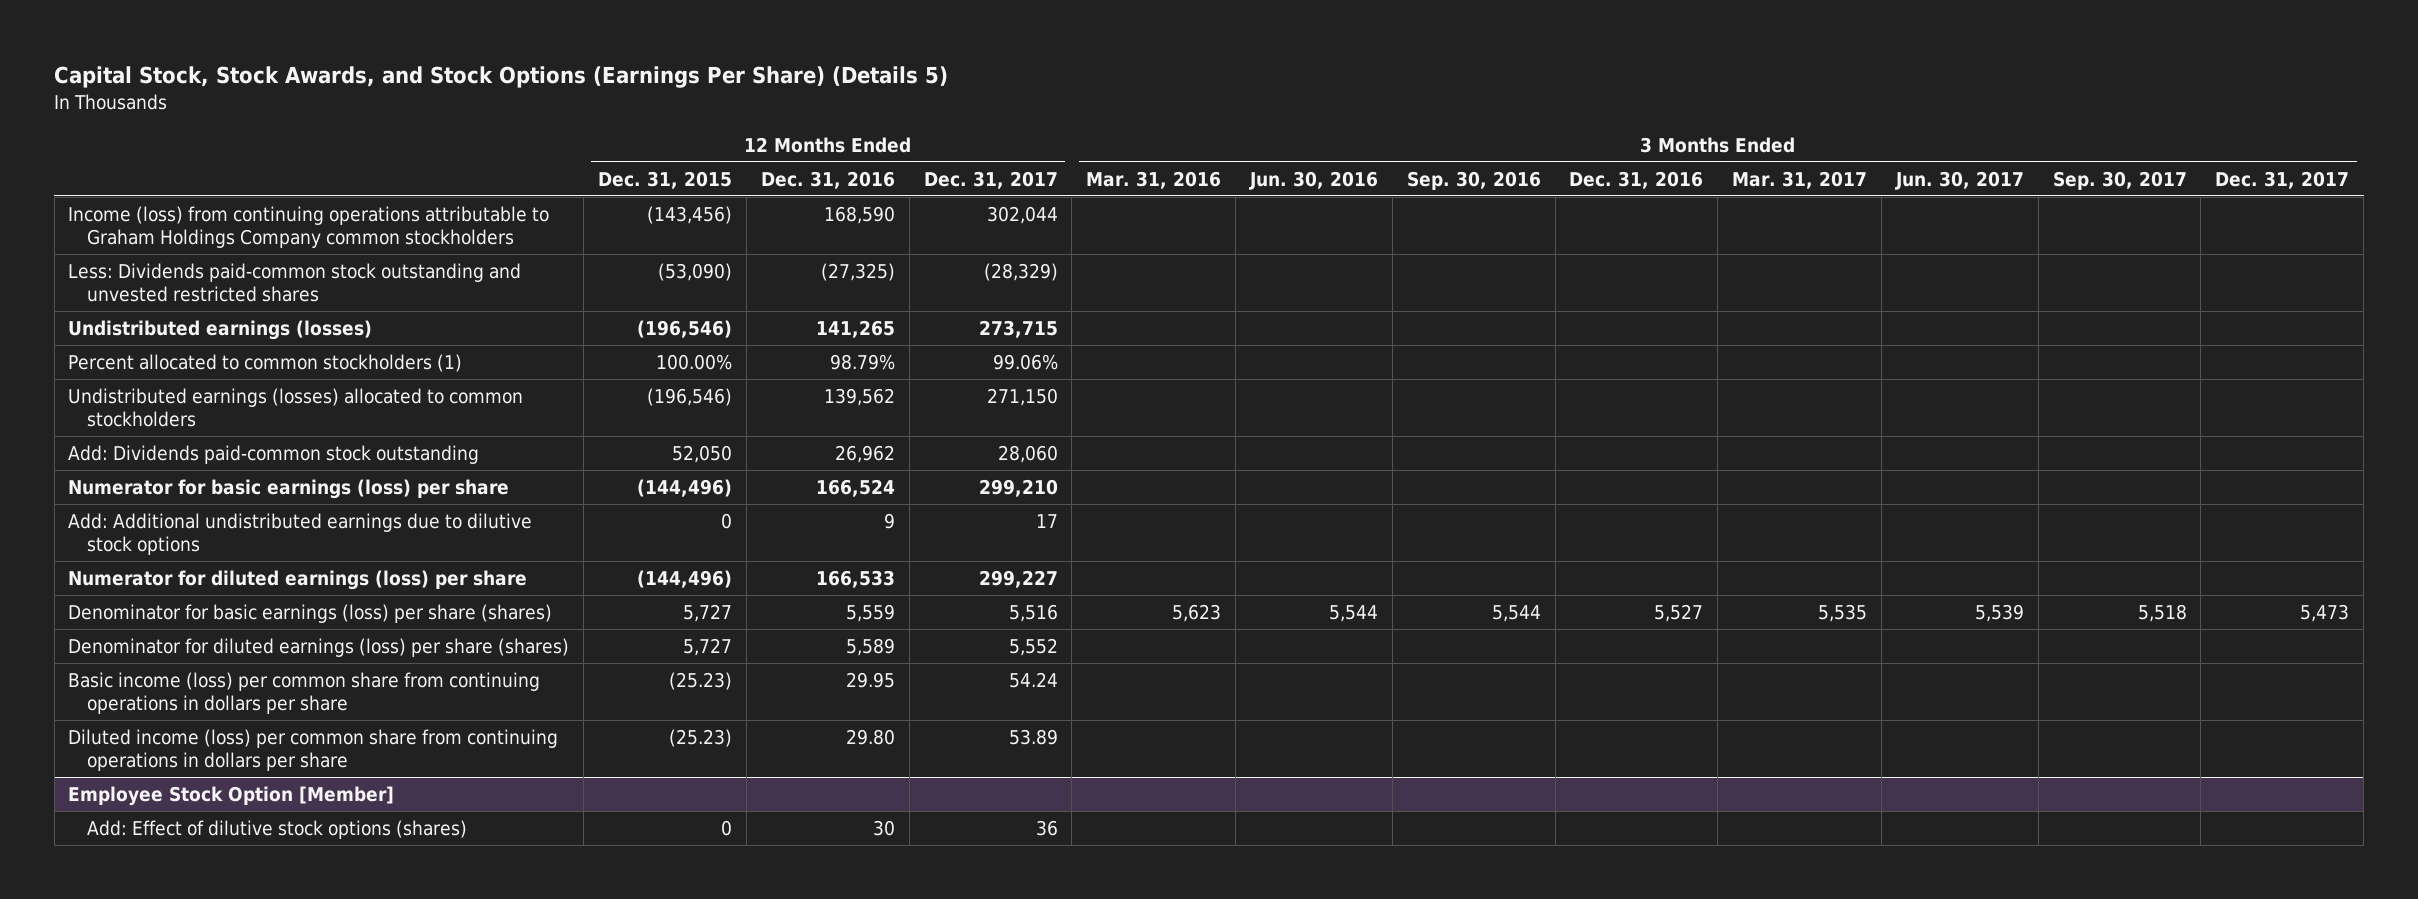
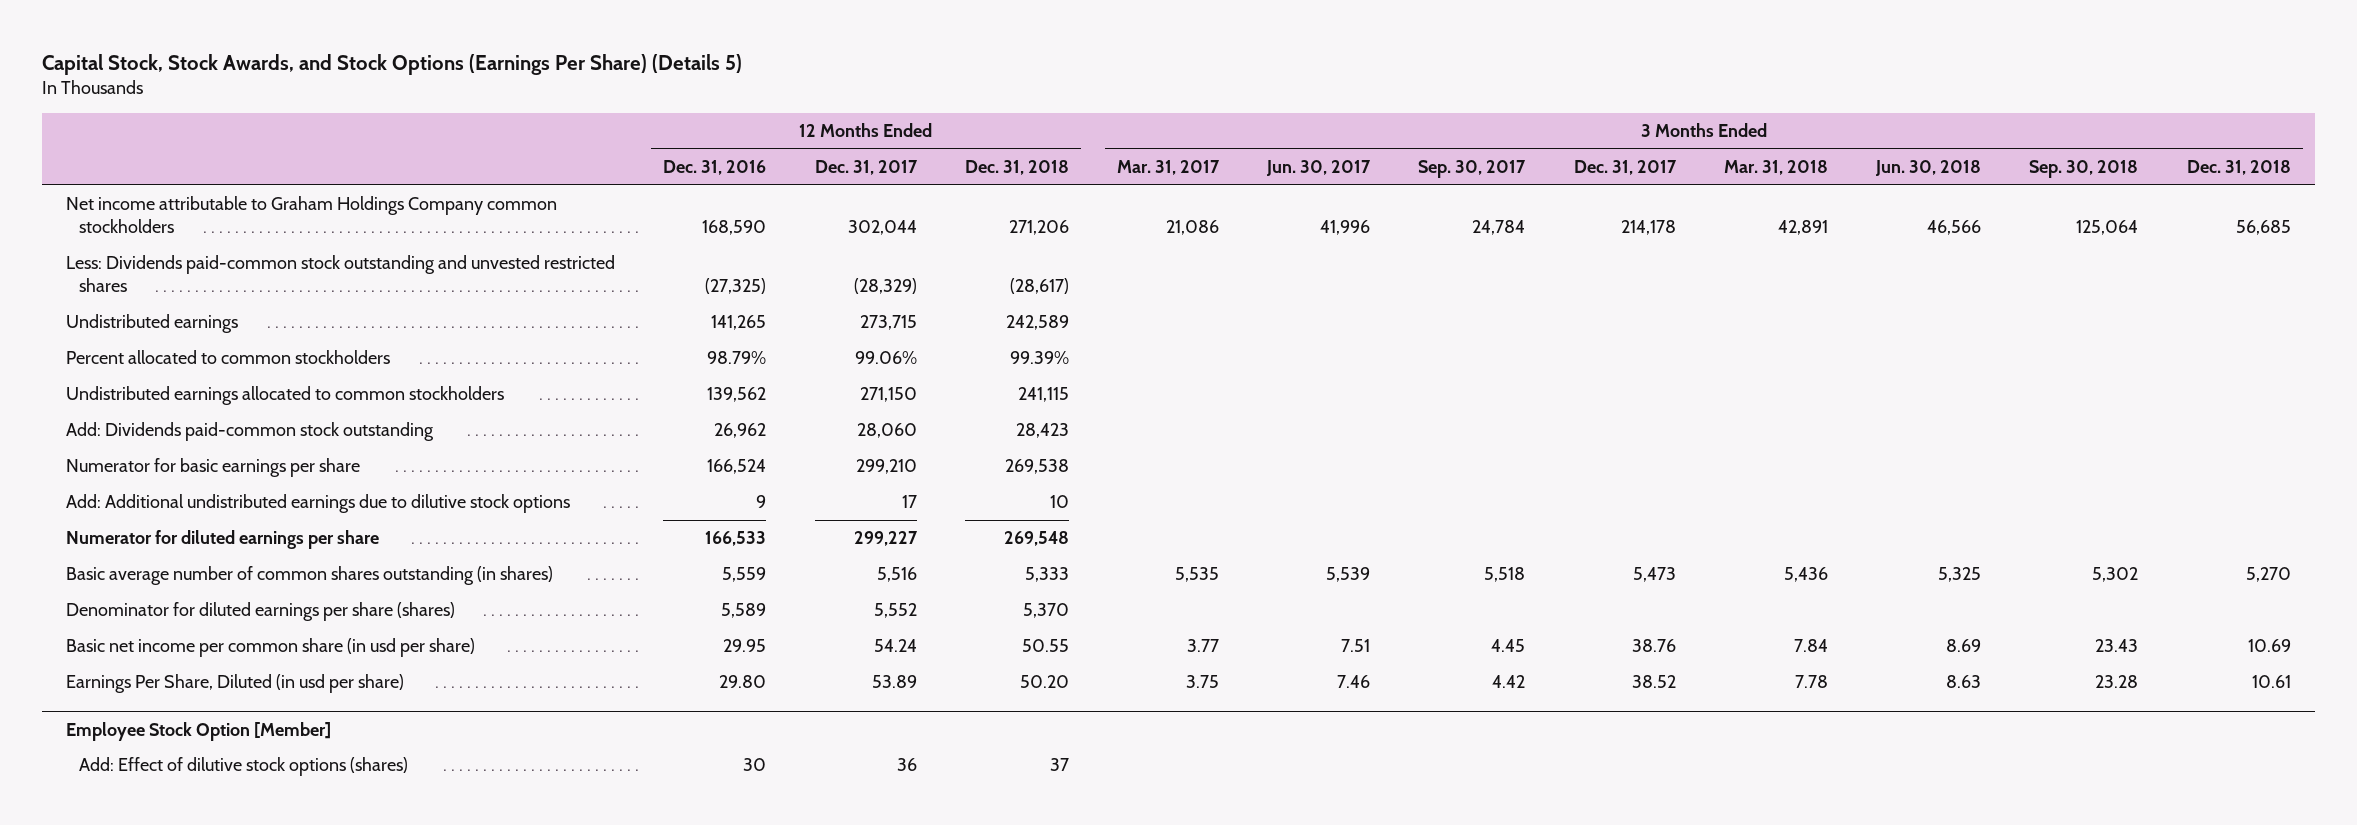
- | 12 Months Ended Dec. 31, 2015 | 12 Months Ended Dec. 31, 2016 | 12 Months Ended Dec. 31, 2017 | 3 Months Ended Mar. 31, 2016 | 3 Months Ended Jun. 30, 2016 | 3 Months Ended Sep. 30, 2016 | 3 Months Ended Dec. 31, 2016 | 3 Months Ended Mar. 31, 2017 | 3 Months Ended Jun. 30, 2017 | 3 Months Ended Sep. 30, 2017 | 3 Months Ended Dec. 31, 2017
+ | 12 Months Ended Dec. 31, 2016 | 12 Months Ended Dec. 31, 2017 | 12 Months Ended Dec. 31, 2018 | 3 Months Ended Mar. 31, 2017 | 3 Months Ended Jun. 30, 2017 | 3 Months Ended Sep. 30, 2017 | 3 Months Ended Dec. 31, 2017 | 3 Months Ended Mar. 31, 2018 | 3 Months Ended Jun. 30, 2018 | 3 Months Ended Sep. 30, 2018 | 3 Months Ended Dec. 31, 2018
- Income (loss) from continuing operations attributable to Graham Holdings Company common stockholders | (143,456) | 168,590 | 302,044 | | | | | | | |
+ Net income attributable to Graham Holdings Company common stockholders | 168,590 | 302,044 | 271,206 | 21,086 | 41,996 | 24,784 | 214,178 | 42,891 | 46,566 | 125,064 | 56,685
- Undistributed earnings (losses) | (196,546) | 141,265 | 273,715 | | | | | | | |
- Percent allocated to common stockholders (1) | 100.00% | 98.79% | 99.06% | | | | | | | |
- Undistributed earnings (losses) allocated to common stockholders | (196,546) | 139,562 | 271,150 | | | | | | | |
+ Undistributed earnings | 141,265 | 273,715 | 242,589 | | | | | | | |
+ Percent allocated to common stockholders | 98.79% | 99.06% | 99.39% | | | | | | | |
+ Undistributed earnings allocated to common stockholders | 139,562 | 271,150 | 241,115 | | | | | | | |
- Numerator for basic earnings (loss) per share | (144,496) | 166,524 | 299,210 | | | | | | | |
+ Numerator for basic earnings per share | 166,524 | 299,210 | 269,538 | | | | | | | |
- Numerator for diluted earnings (loss) per share | (144,496) | 166,533 | 299,227 | | | | | | | |
- Denominator for basic earnings (loss) per share (shares) | 5,727 | 5,559 | 5,516 | 5,623 | 5,544 | 5,544 | 5,527 | 5,535 | 5,539 | 5,518 | 5,473
- Denominator for diluted earnings (loss) per share (shares) | 5,727 | 5,589 | 5,552 | | | | | | | |
- Basic income (loss) per common share from continuing operations in dollars per share | (25.23) | 29.95 | 54.24 | | | | | | | |
- Diluted income (loss) per common share from continuing operations in dollars per share | (25.23) | 29.80 | 53.89 | | | | | | | |
+ Numerator for diluted earnings per share | 166,533 | 299,227 | 269,548 | | | | | | | |
+ Basic average number of common shares outstanding (in shares) | 5,559 | 5,516 | 5,333 | 5,535 | 5,539 | 5,518 | 5,473 | 5,436 | 5,325 | 5,302 | 5,270
+ Denominator for diluted earnings per share (shares) | 5,589 | 5,552 | 5,370 | | | | | | | |
+ Basic net income per common share (in usd per share) | 29.95 | 54.24 | 50.55 | 3.77 | 7.51 | 4.45 | 38.76 | 7.84 | 8.69 | 23.43 | 10.69
+ Earnings Per Share, Diluted (in usd per share) | 29.80 | 53.89 | 50.20 | 3.75 | 7.46 | 4.42 | 38.52 | 7.78 | 8.63 | 23.28 | 10.61

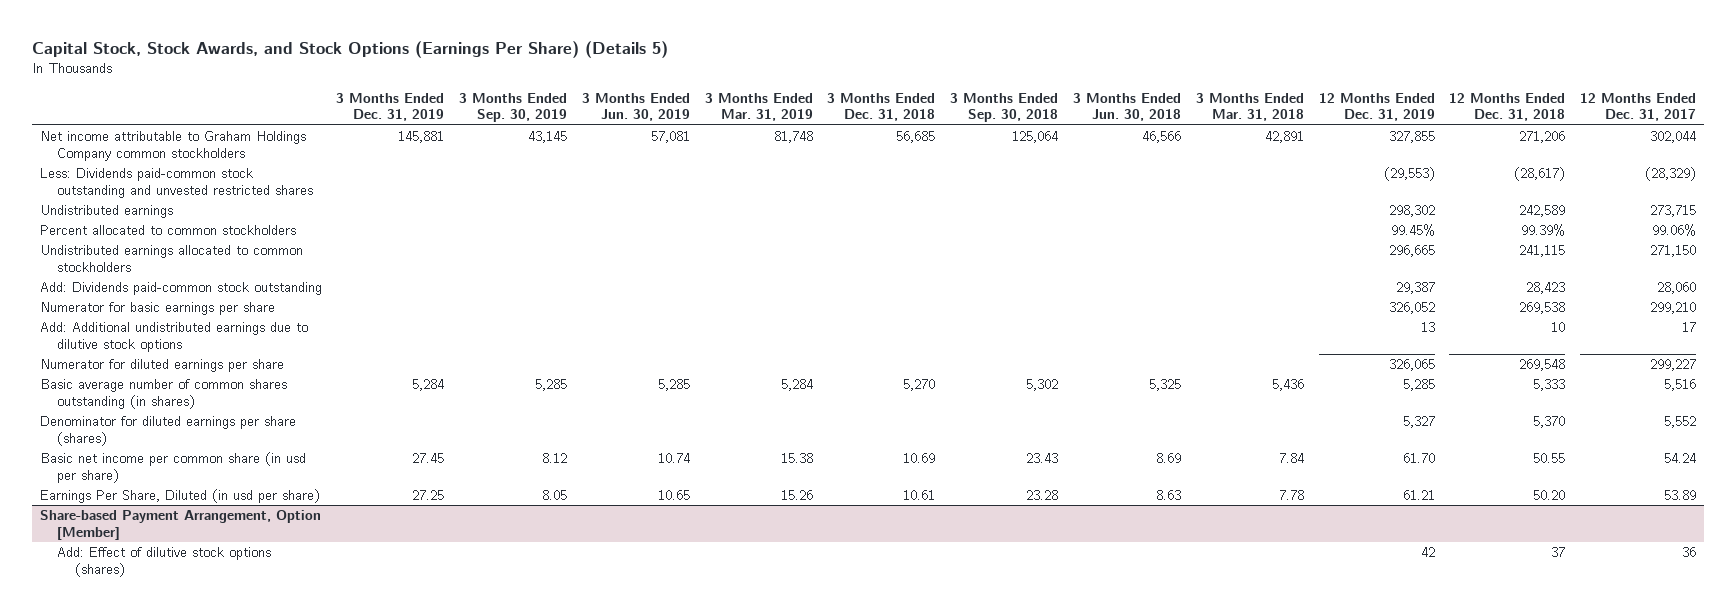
- | 12 Months Ended Dec. 31, 2016 | 12 Months Ended Dec. 31, 2017 | 12 Months Ended Dec. 31, 2018 | 3 Months Ended Mar. 31, 2017 | 3 Months Ended Jun. 30, 2017 | 3 Months Ended Sep. 30, 2017 | 3 Months Ended Dec. 31, 2017 | 3 Months Ended Mar. 31, 2018 | 3 Months Ended Jun. 30, 2018 | 3 Months Ended Sep. 30, 2018 | 3 Months Ended Dec. 31, 2018
+ | 3 Months Ended Dec. 31, 2019 | 3 Months Ended Sep. 30, 2019 | 3 Months Ended Jun. 30, 2019 | 3 Months Ended Mar. 31, 2019 | 3 Months Ended Dec. 31, 2018 | 3 Months Ended Sep. 30, 2018 | 3 Months Ended Jun. 30, 2018 | 3 Months Ended Mar. 31, 2018 | 12 Months Ended Dec. 31, 2019 | 12 Months Ended Dec. 31, 2018 | 12 Months Ended Dec. 31, 2017
- Employee Stock Option [Member]
+ Share-based Payment Arrangement, Option [Member]

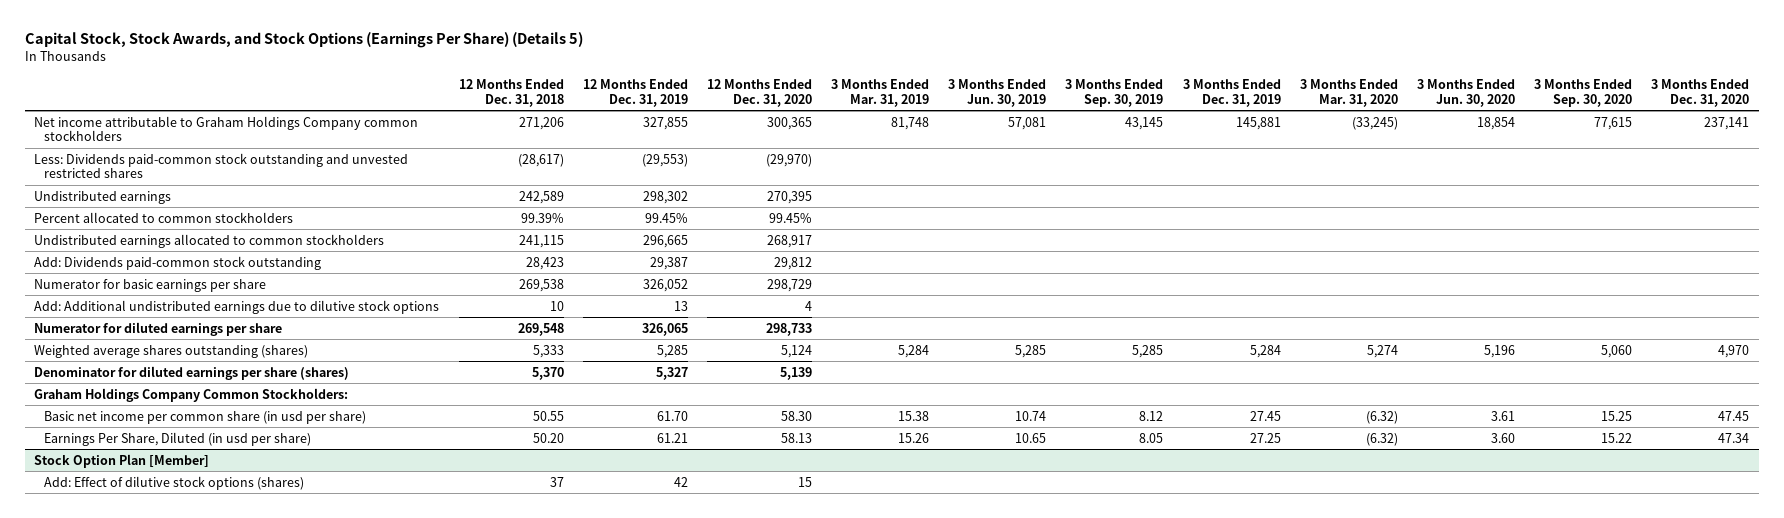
- | 3 Months Ended Dec. 31, 2019 | 3 Months Ended Sep. 30, 2019 | 3 Months Ended Jun. 30, 2019 | 3 Months Ended Mar. 31, 2019 | 3 Months Ended Dec. 31, 2018 | 3 Months Ended Sep. 30, 2018 | 3 Months Ended Jun. 30, 2018 | 3 Months Ended Mar. 31, 2018 | 12 Months Ended Dec. 31, 2019 | 12 Months Ended Dec. 31, 2018 | 12 Months Ended Dec. 31, 2017
+ | 12 Months Ended Dec. 31, 2018 | 12 Months Ended Dec. 31, 2019 | 12 Months Ended Dec. 31, 2020 | 3 Months Ended Mar. 31, 2019 | 3 Months Ended Jun. 30, 2019 | 3 Months Ended Sep. 30, 2019 | 3 Months Ended Dec. 31, 2019 | 3 Months Ended Mar. 31, 2020 | 3 Months Ended Jun. 30, 2020 | 3 Months Ended Sep. 30, 2020 | 3 Months Ended Dec. 31, 2020
- Basic average number of common shares outstanding (in shares) | 5,284 | 5,285 | 5,285 | 5,284 | 5,270 | 5,302 | 5,325 | 5,436 | 5,285 | 5,333 | 5,516
+ Weighted average shares outstanding (shares) | 5,333 | 5,285 | 5,124 | 5,284 | 5,285 | 5,285 | 5,284 | 5,274 | 5,196 | 5,060 | 4,970
+ Graham Holdings Company Common Stockholders:
- Share-based Payment Arrangement, Option [Member]
+ Stock Option Plan [Member]

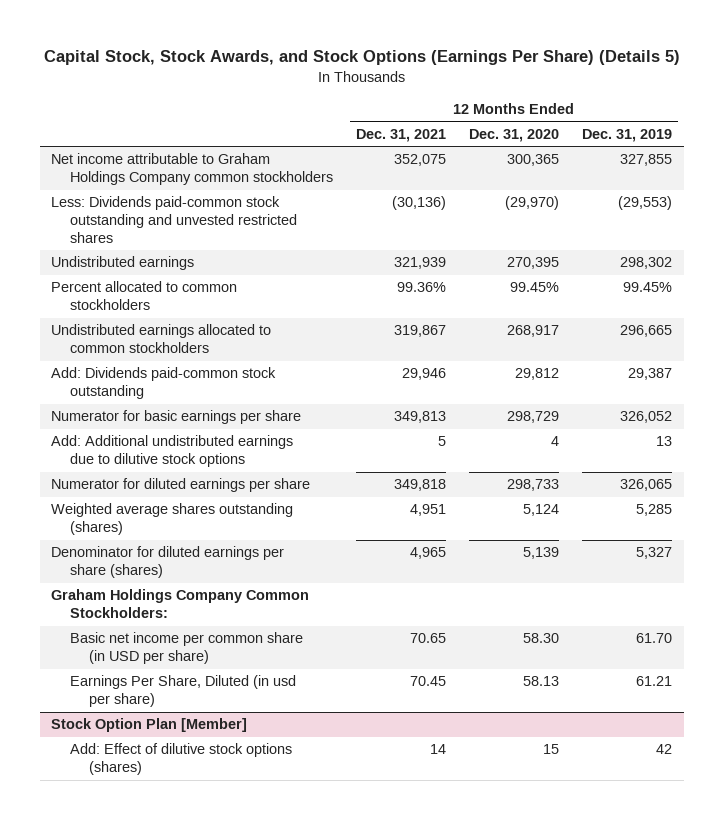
- | 12 Months Ended Dec. 31, 2018 | 12 Months Ended Dec. 31, 2019 | 12 Months Ended Dec. 31, 2020 | 3 Months Ended Mar. 31, 2019 | 3 Months Ended Jun. 30, 2019 | 3 Months Ended Sep. 30, 2019 | 3 Months Ended Dec. 31, 2019 | 3 Months Ended Mar. 31, 2020 | 3 Months Ended Jun. 30, 2020 | 3 Months Ended Sep. 30, 2020 | 3 Months Ended Dec. 31, 2020
+ | 12 Months Ended Dec. 31, 2021 | 12 Months Ended Dec. 31, 2020 | 12 Months Ended Dec. 31, 2019
- Basic net income per common share (in usd per share) | 50.55 | 61.70 | 58.30 | 15.38 | 10.74 | 8.12 | 27.45 | (6.32) | 3.61 | 15.25 | 47.45
+ Basic net income per common share (in USD per share) | 70.65 | 58.30 | 61.70

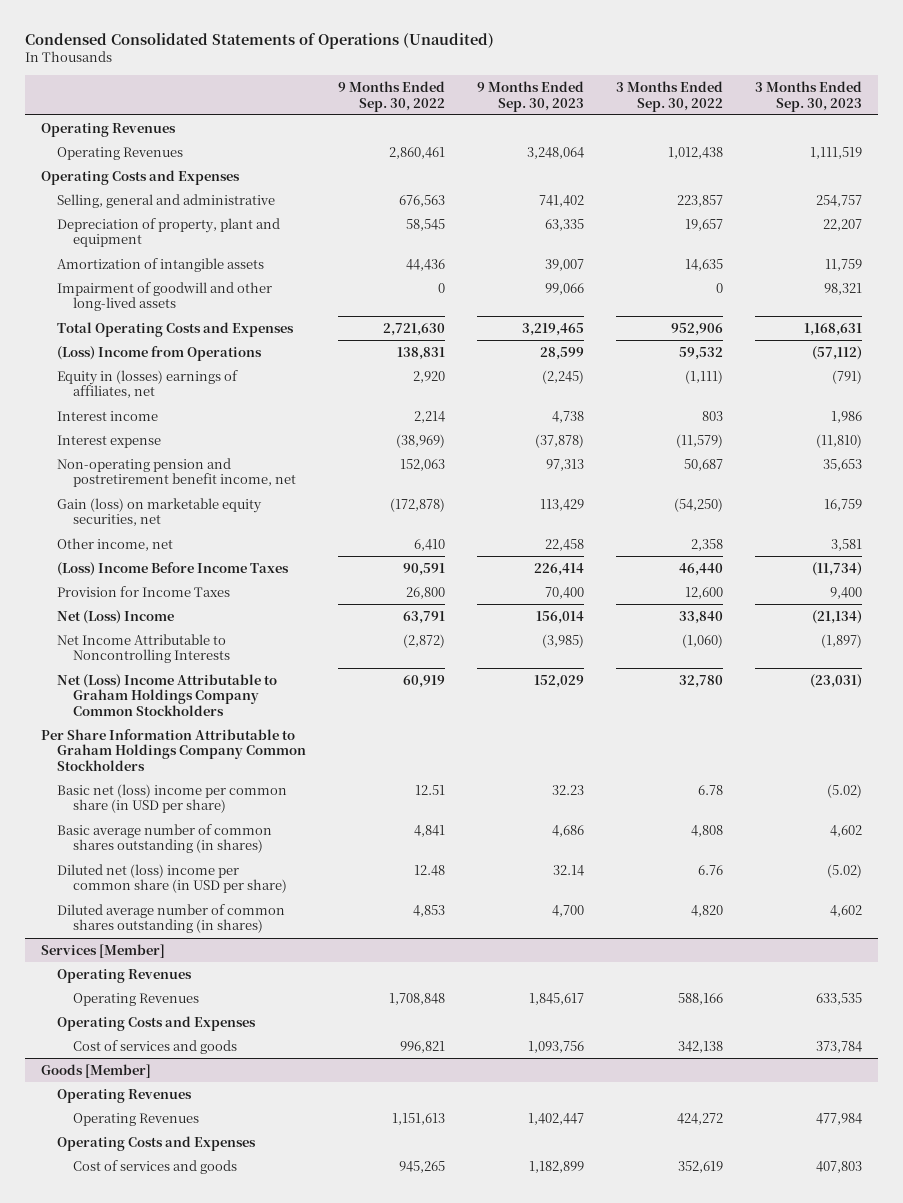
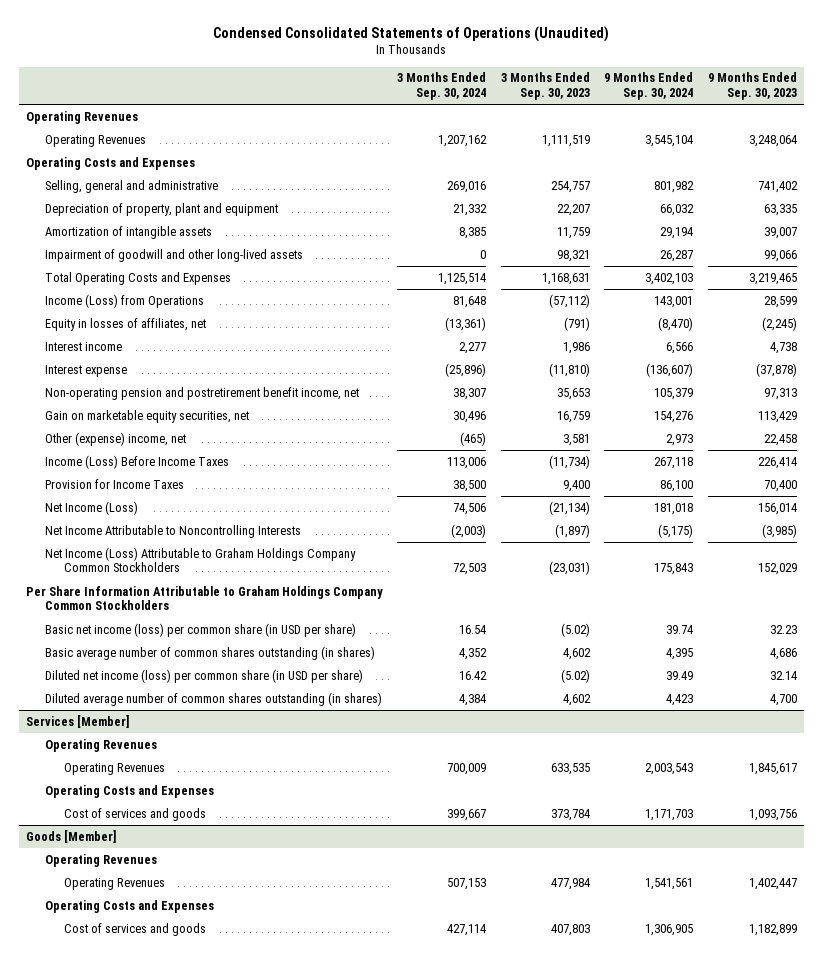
- | 9 Months Ended Sep. 30, 2022 | 9 Months Ended Sep. 30, 2023 | 3 Months Ended Sep. 30, 2022 | 3 Months Ended Sep. 30, 2023
+ | 3 Months Ended Sep. 30, 2024 | 3 Months Ended Sep. 30, 2023 | 9 Months Ended Sep. 30, 2024 | 9 Months Ended Sep. 30, 2023
- (Loss) Income from Operations | 138,831 | 28,599 | 59,532 | (57,112)
- Equity in (losses) earnings of affiliates, net | 2,920 | (2,245) | (1,111) | (791)
+ Income (Loss) from Operations | 81,648 | (57,112) | 143,001 | 28,599
+ Equity in losses of affiliates, net | (13,361) | (791) | (8,470) | (2,245)
- Gain (loss) on marketable equity securities, net | (172,878) | 113,429 | (54,250) | 16,759
- Other income, net | 6,410 | 22,458 | 2,358 | 3,581
- (Loss) Income Before Income Taxes | 90,591 | 226,414 | 46,440 | (11,734)
+ Gain on marketable equity securities, net | 30,496 | 16,759 | 154,276 | 113,429
+ Other (expense) income, net | (465) | 3,581 | 2,973 | 22,458
+ Income (Loss) Before Income Taxes | 113,006 | (11,734) | 267,118 | 226,414
- Net (Loss) Income | 63,791 | 156,014 | 33,840 | (21,134)
+ Net Income (Loss) | 74,506 | (21,134) | 181,018 | 156,014
- Net (Loss) Income Attributable to Graham Holdings Company Common Stockholders | 60,919 | 152,029 | 32,780 | (23,031)
+ Net Income (Loss) Attributable to Graham Holdings Company Common Stockholders | 72,503 | (23,031) | 175,843 | 152,029
- Basic net (loss) income per common share (in USD per share) | 12.51 | 32.23 | 6.78 | (5.02)
+ Basic net income (loss) per common share (in USD per share) | 16.54 | (5.02) | 39.74 | 32.23
- Diluted net (loss) income per common share (in USD per share) | 12.48 | 32.14 | 6.76 | (5.02)
+ Diluted net income (loss) per common share (in USD per share) | 16.42 | (5.02) | 39.49 | 32.14

